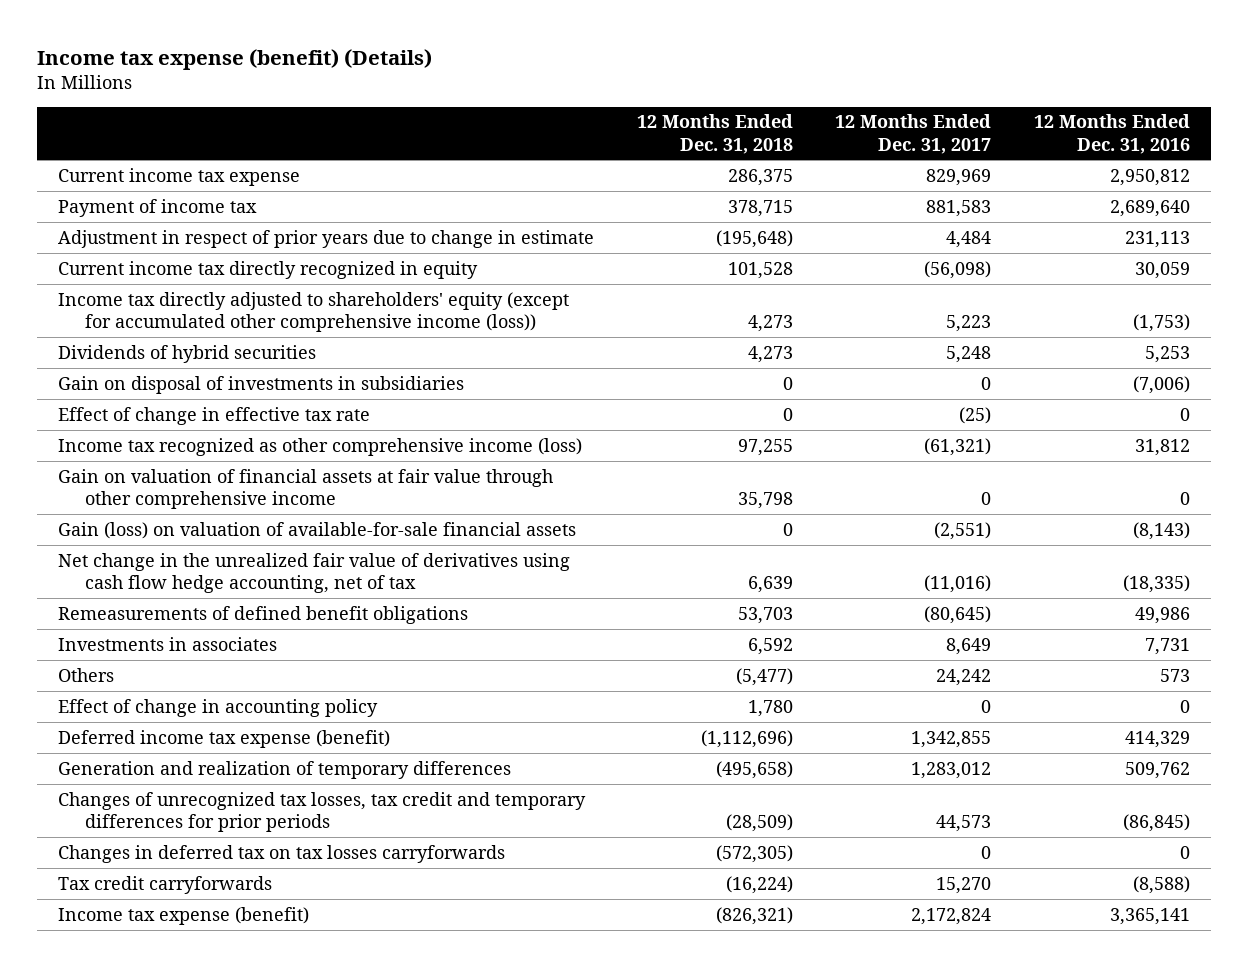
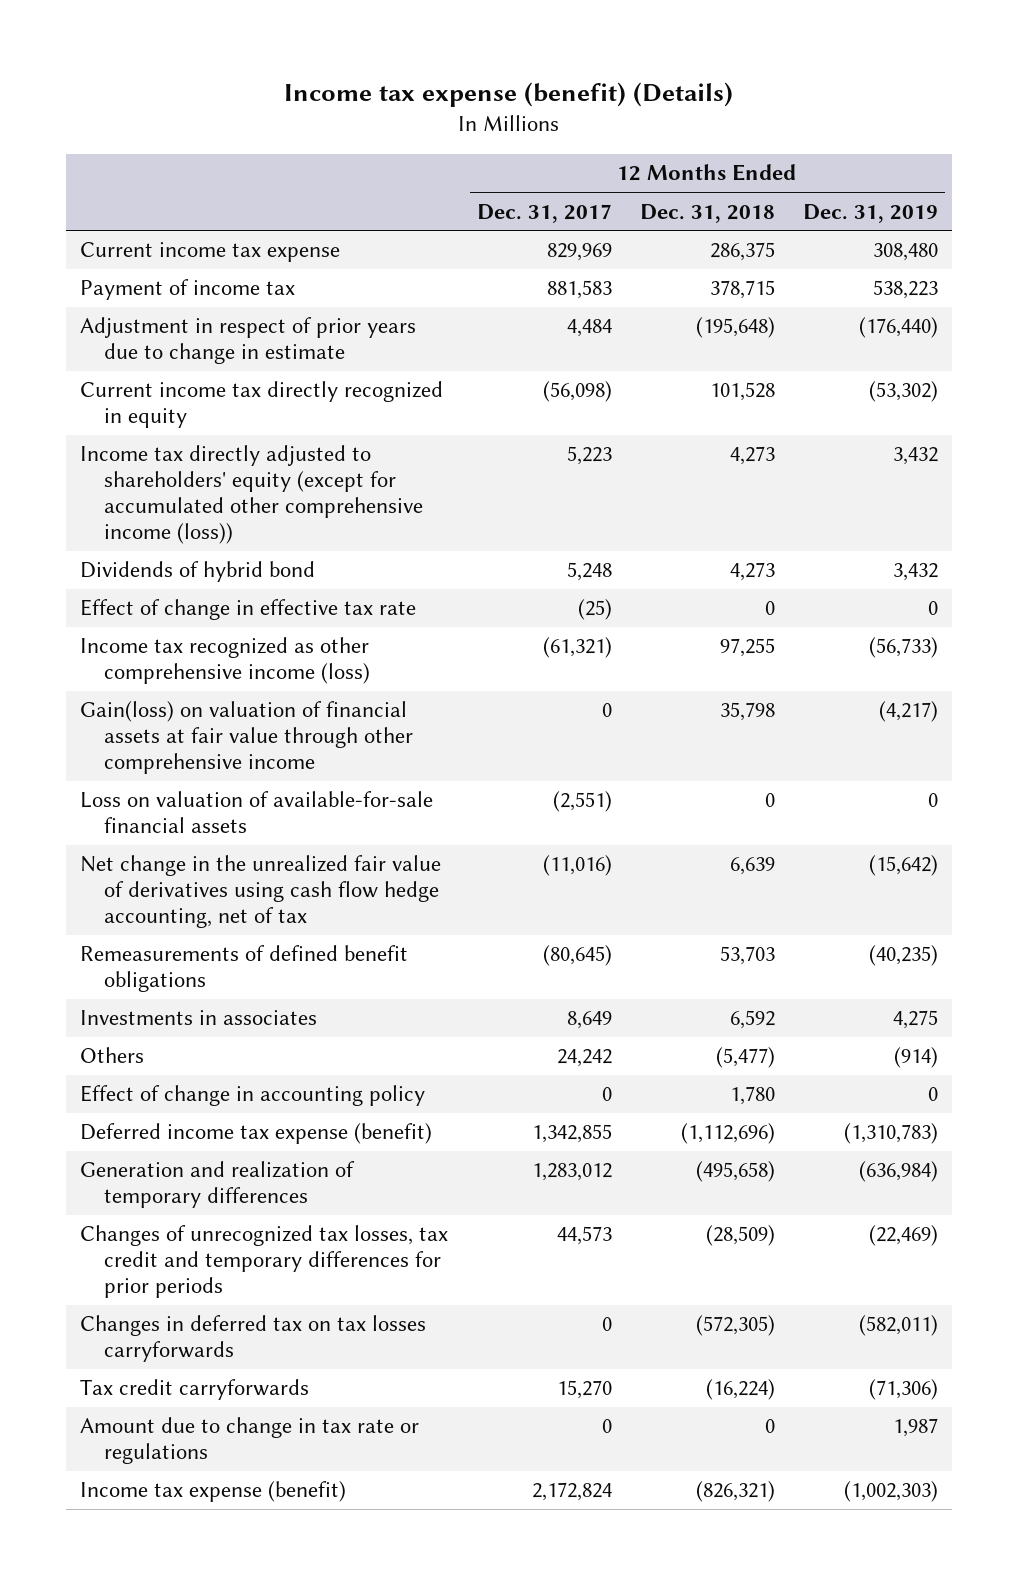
- | 12 Months Ended Dec. 31, 2018 | 12 Months Ended Dec. 31, 2017 | 12 Months Ended Dec. 31, 2016
+ | 12 Months Ended Dec. 31, 2017 | 12 Months Ended Dec. 31, 2018 | 12 Months Ended Dec. 31, 2019
- Dividends of hybrid securities | 4,273 | 5,248 | 5,253
- Gain on disposal of investments in subsidiaries | 0 | 0 | (7,006)
+ Dividends of hybrid bond | 5,248 | 4,273 | 3,432
- Gain on valuation of financial assets at fair value through other comprehensive income | 35,798 | 0 | 0
- Gain (loss) on valuation of available-for-sale financial assets | 0 | (2,551) | (8,143)
+ Gain(loss) on valuation of financial assets at fair value through other comprehensive income | 0 | 35,798 | (4,217)
+ Loss on valuation of available-for-sale financial assets | (2,551) | 0 | 0
+ Amount due to change in tax rate or regulations | 0 | 0 | 1,987

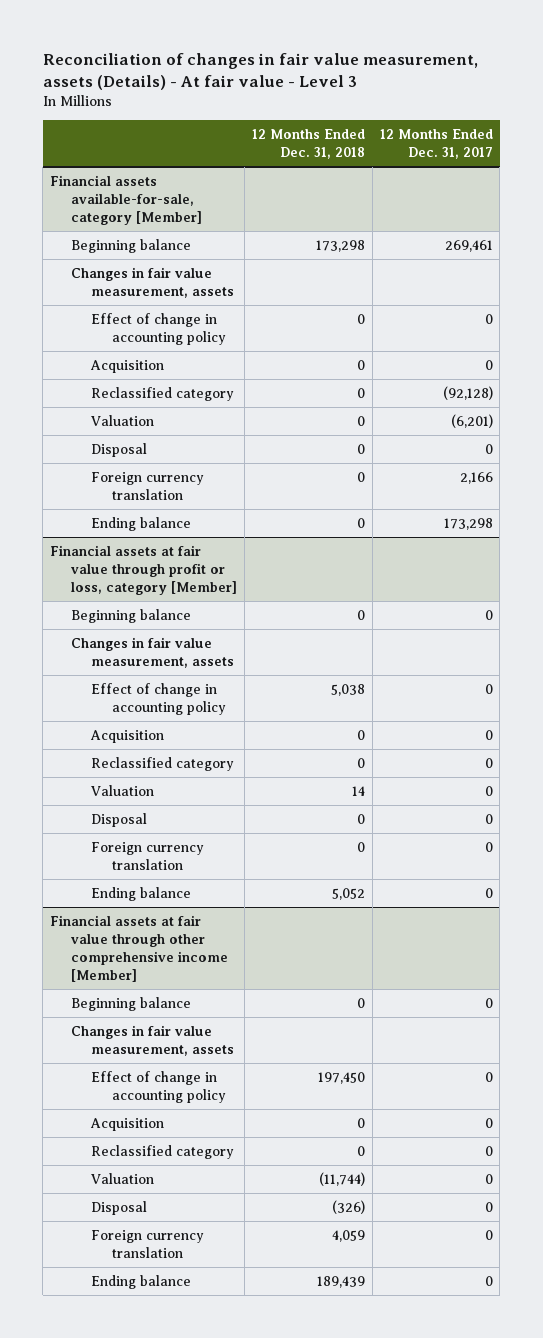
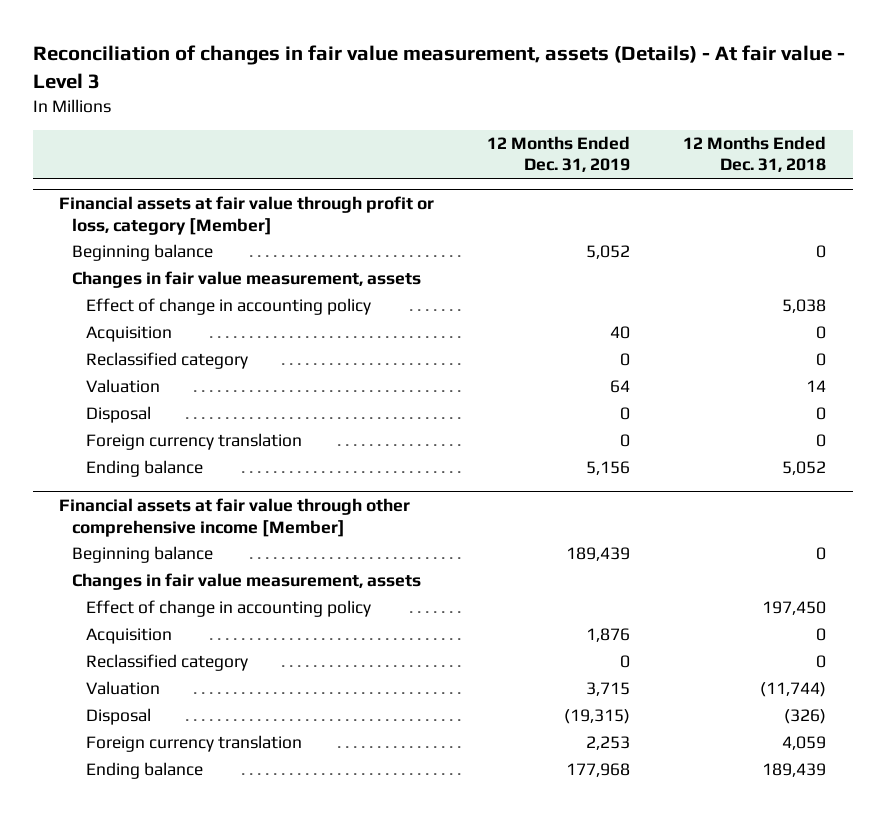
- | 12 Months Ended Dec. 31, 2018 | 12 Months Ended Dec. 31, 2017
+ | 12 Months Ended Dec. 31, 2019 | 12 Months Ended Dec. 31, 2018
- Financial assets available-for-sale, category [Member]
- Beginning balance | 173,298 | 269,461
- Changes in fair value measurement, assets
- Effect of change in accounting policy | 0 | 0
- Acquisition | 0 | 0
- Reclassified category | 0 | (92,128)
- Valuation | 0 | (6,201)
- Disposal | 0 | 0
- Foreign currency translation | 0 | 2,166
- Ending balance | 0 | 173,298

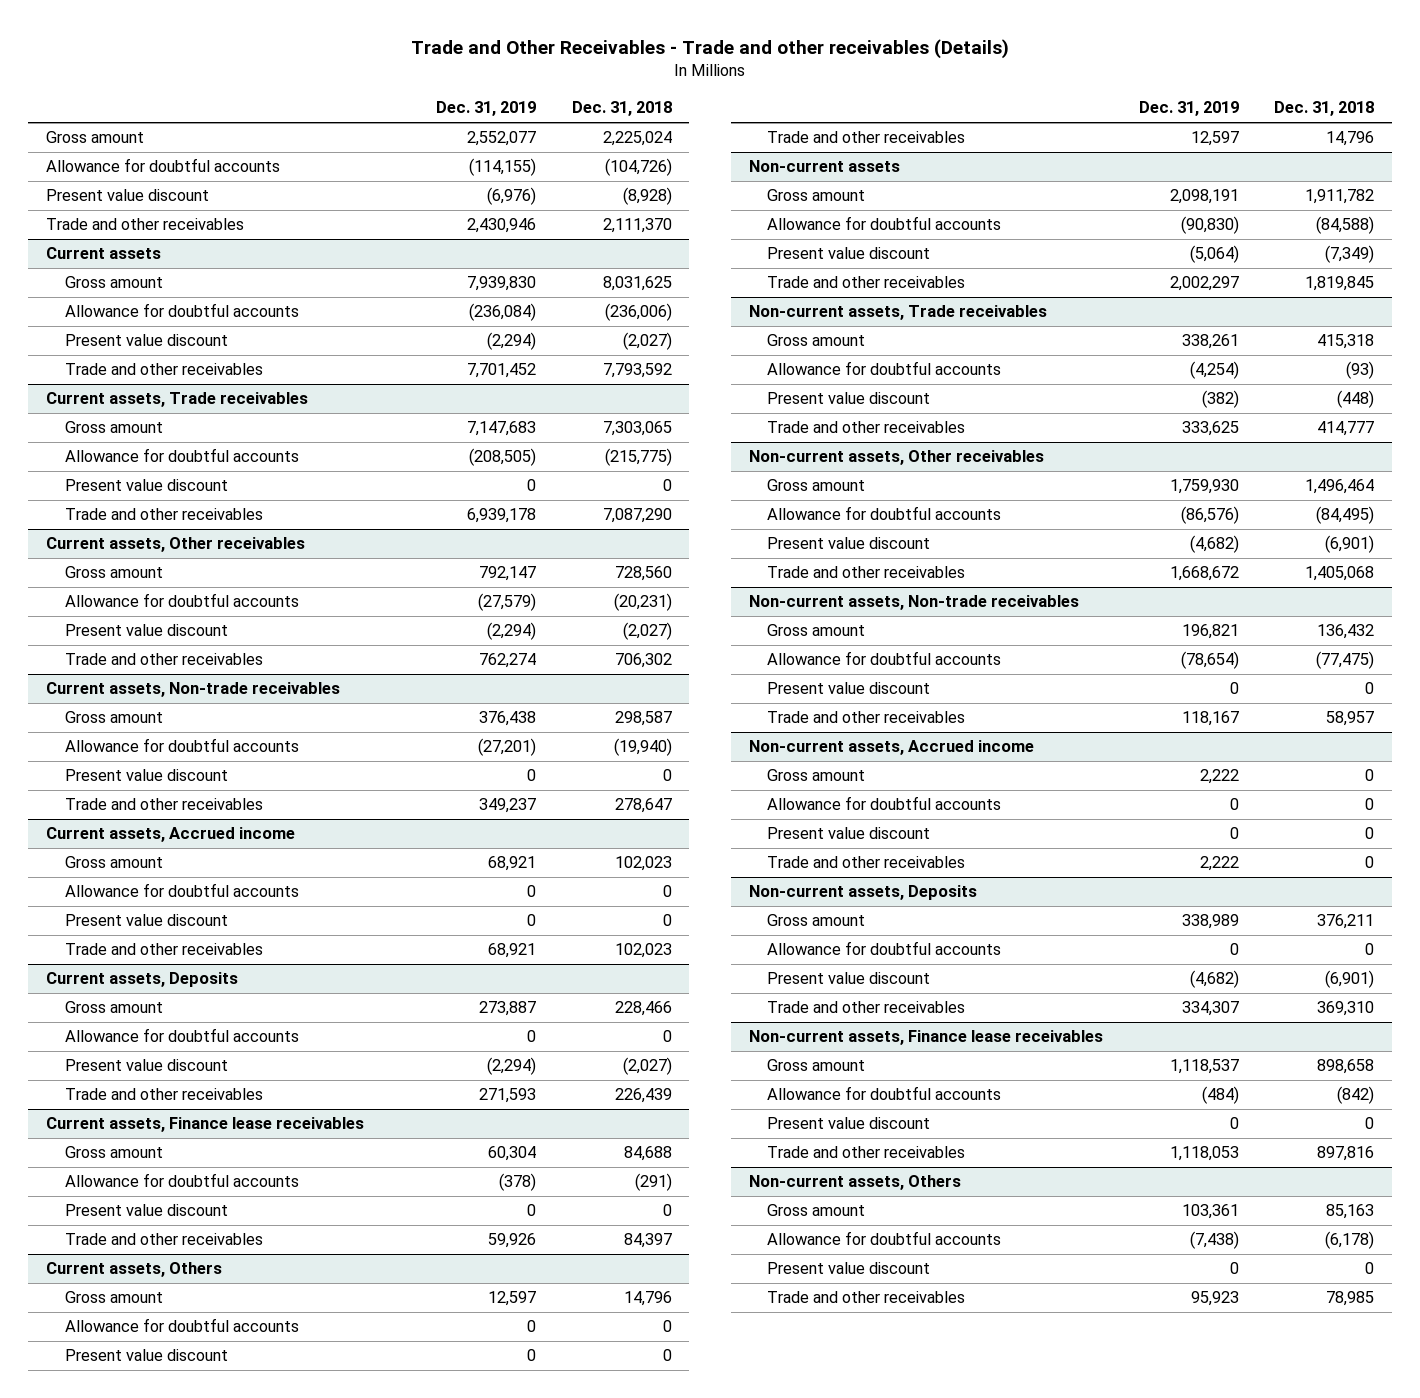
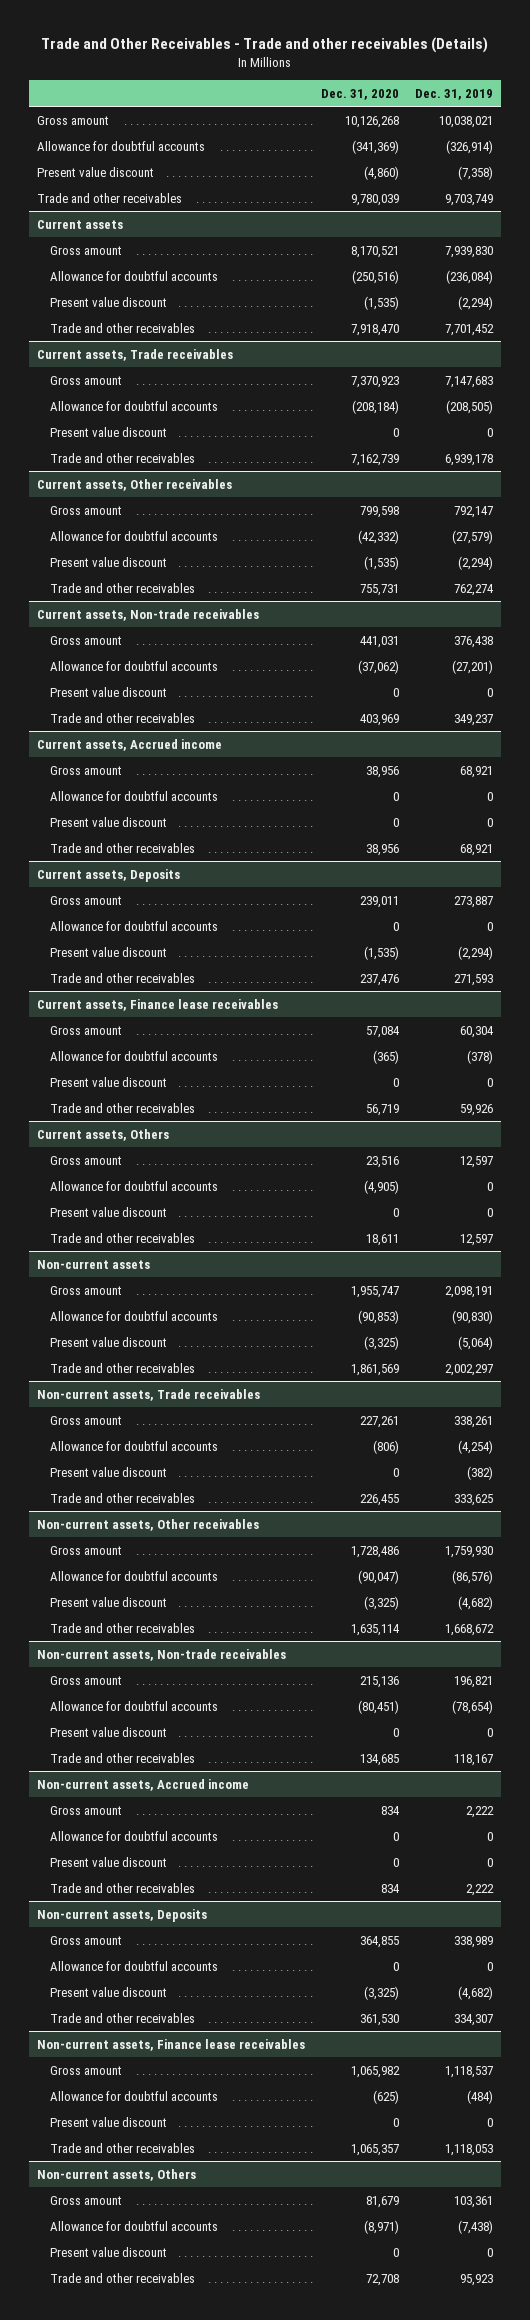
- | Dec. 31, 2019 | Dec. 31, 2018
+ | Dec. 31, 2020 | Dec. 31, 2019
- Gross amount | 2,552,077 | 2,225,024
- Allowance for doubtful accounts | (114,155) | (104,726)
- Present value discount | (6,976) | (8,928)
- Trade and other receivables | 2,430,946 | 2,111,370
+ Gross amount | 10,126,268 | 10,038,021
+ Allowance for doubtful accounts | (341,369) | (326,914)
+ Present value discount | (4,860) | (7,358)
+ Trade and other receivables | 9,780,039 | 9,703,749

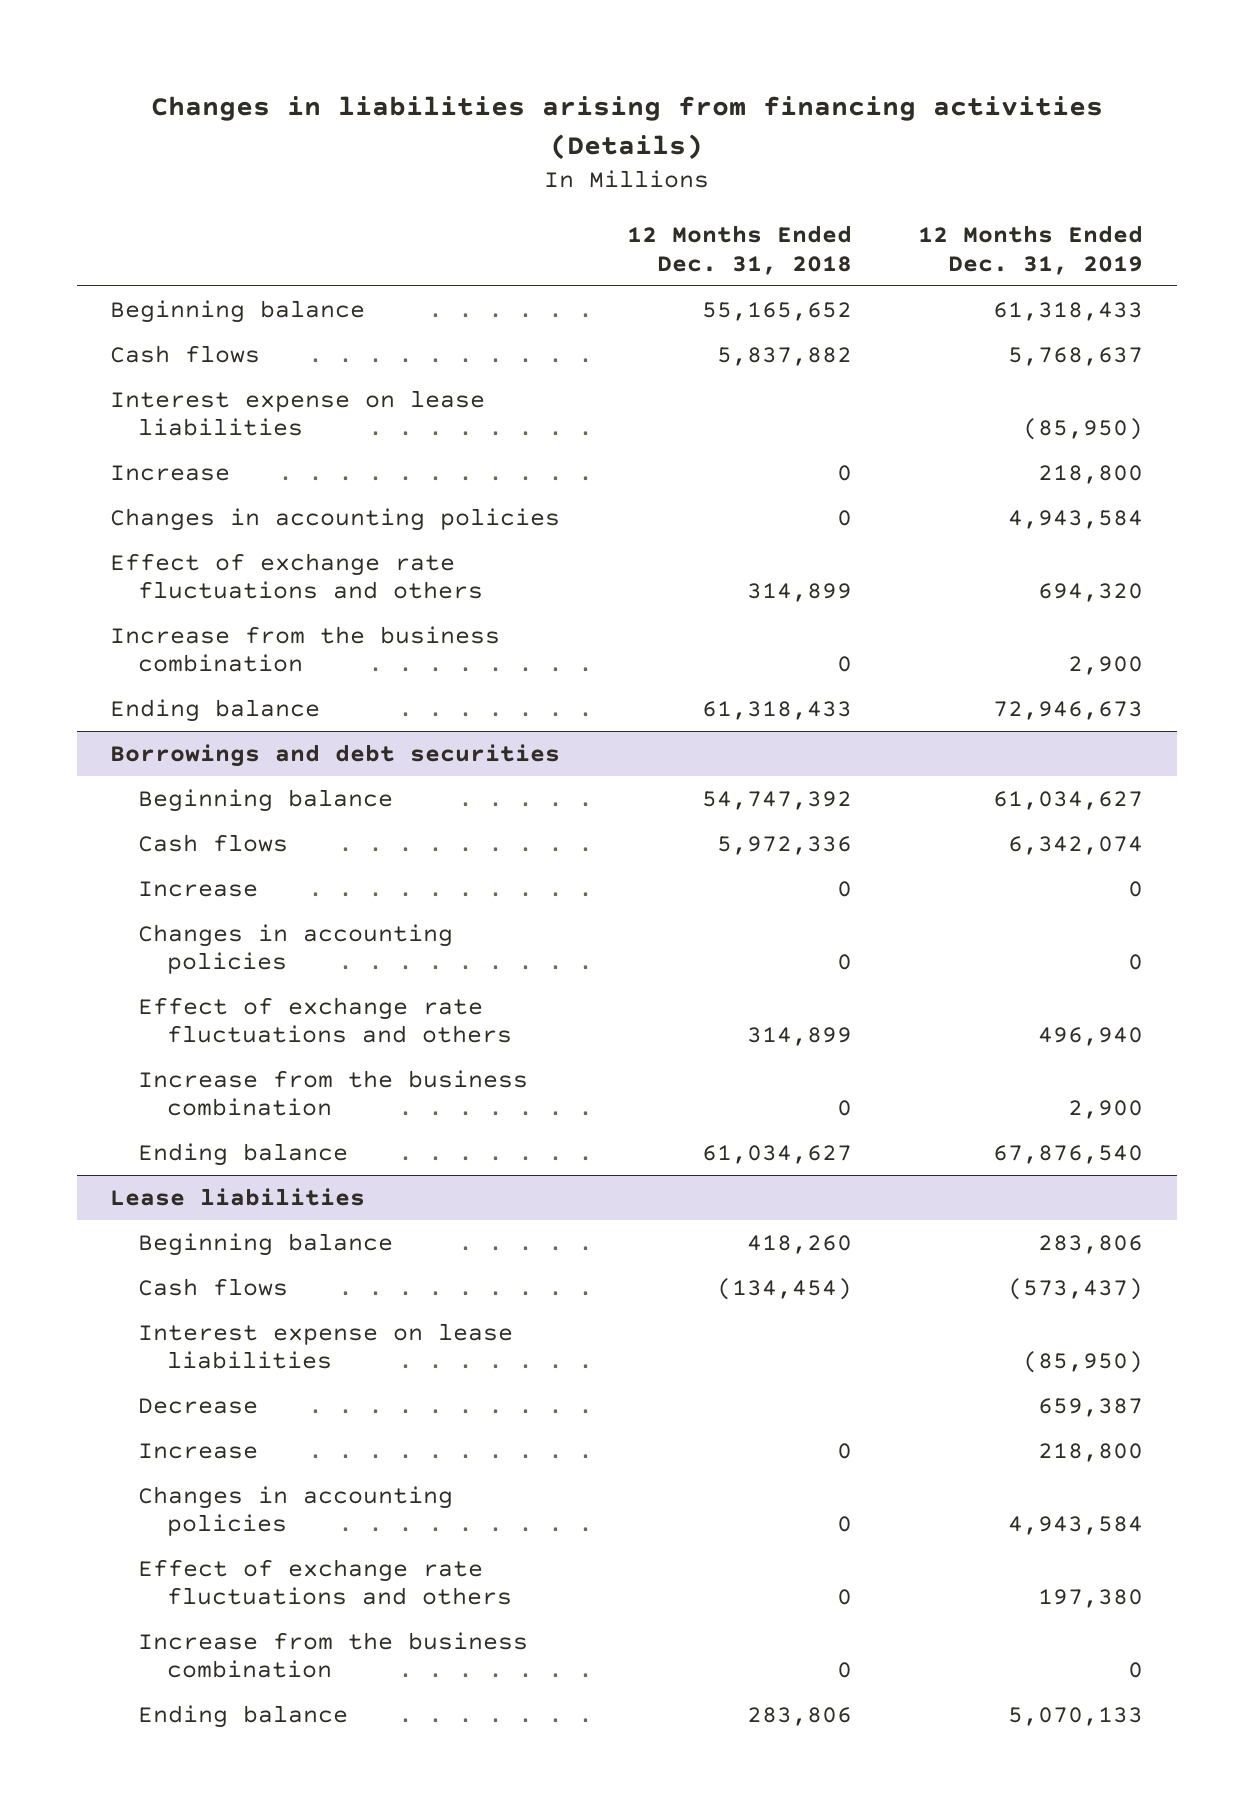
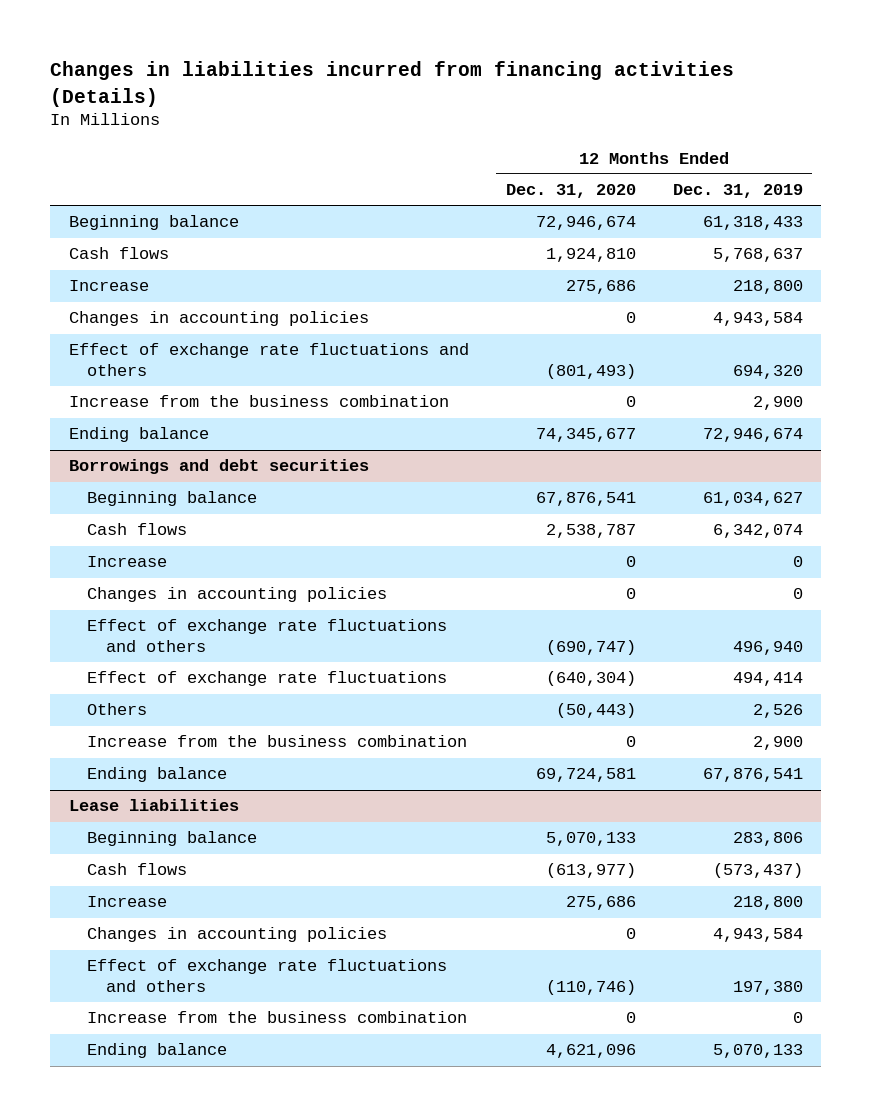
- Changes in liabilities arising from financing activities (Details)
+ Changes in liabilities incurred from financing activities (Details)
- | 12 Months Ended Dec. 31, 2018 | 12 Months Ended Dec. 31, 2019
+ | 12 Months Ended Dec. 31, 2020 | 12 Months Ended Dec. 31, 2019
- Interest expense on lease liabilities | | (85,950)
- Ending balance | 61,318,433 | 72,946,673
+ Ending balance | 74,345,677 | 72,946,674
@ Borrowings and debt securities
+ Effect of exchange rate fluctuations | (640,304) | 494,414
+ Others | (50,443) | 2,526
- Ending balance | 61,034,627 | 67,876,540
+ Ending balance | 69,724,581 | 67,876,541
@ Lease liabilities
- Interest expense on lease liabilities | | (85,950)
- Decrease | | 659,387

